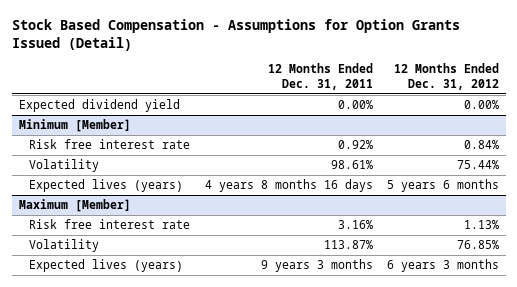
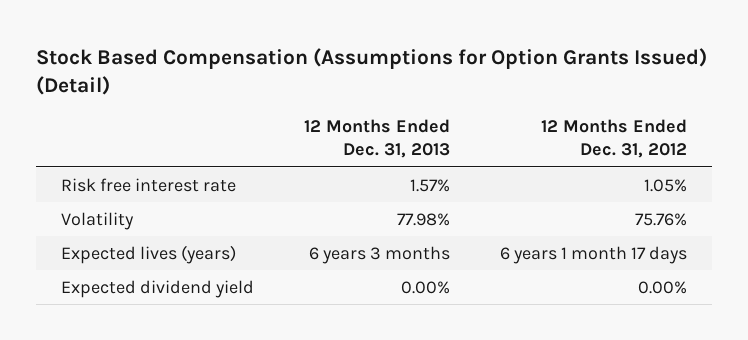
- Stock Based Compensation - Assumptions for Option Grants Issued (Detail)
+ Stock Based Compensation (Assumptions for Option Grants Issued) (Detail)
- | 12 Months Ended Dec. 31, 2011 | 12 Months Ended Dec. 31, 2012
+ | 12 Months Ended Dec. 31, 2013 | 12 Months Ended Dec. 31, 2012
+ Risk free interest rate | 1.57% | 1.05%
+ Volatility | 77.98% | 75.76%
+ Expected lives (years) | 6 years 3 months | 6 years 1 month 17 days
- Minimum [Member]
- Risk free interest rate | 0.92% | 0.84%
- Volatility | 98.61% | 75.44%
- Expected lives (years) | 4 years 8 months 16 days | 5 years 6 months
- Maximum [Member]
- Risk free interest rate | 3.16% | 1.13%
- Volatility | 113.87% | 76.85%
- Expected lives (years) | 9 years 3 months | 6 years 3 months

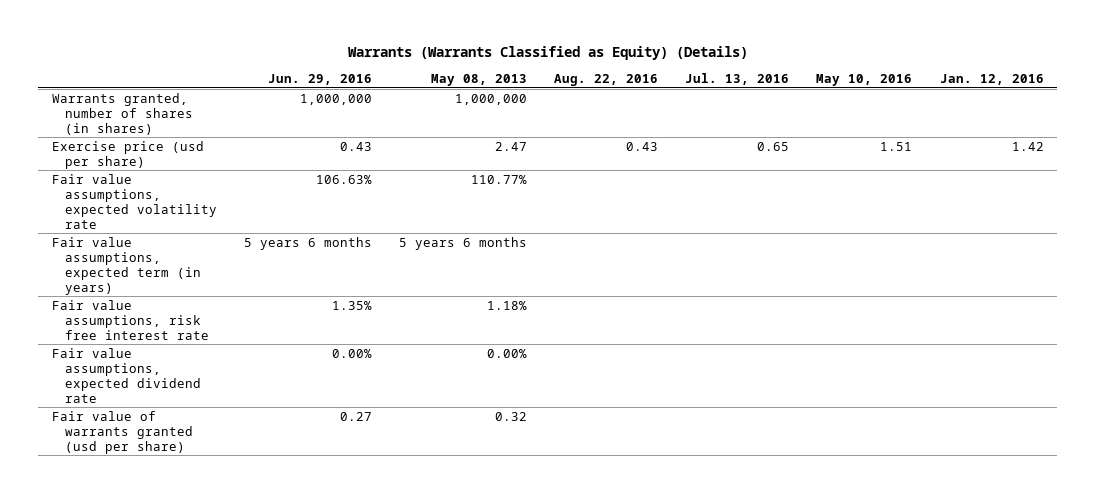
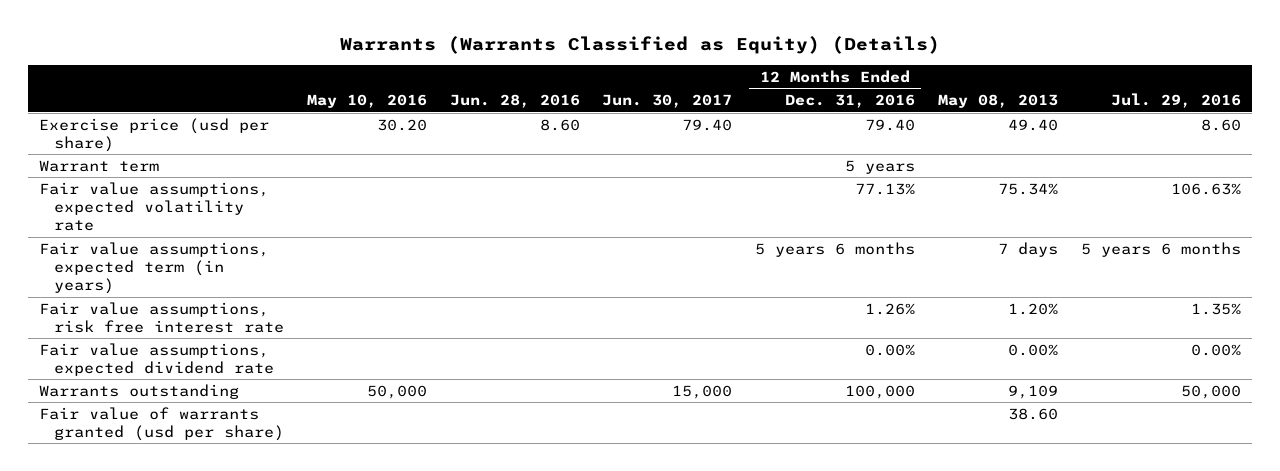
- | Jun. 29, 2016 | May 08, 2013 | Aug. 22, 2016 | Jul. 13, 2016 | May 10, 2016 | Jan. 12, 2016
+ | May 10, 2016 | Jun. 28, 2016 | Jun. 30, 2017 | 12 Months Ended Dec. 31, 2016 | May 08, 2013 | Jul. 29, 2016
- Warrants granted, number of shares (in shares) | 1,000,000 | 1,000,000 | | | |
- Exercise price (usd per share) | 0.43 | 2.47 | 0.43 | 0.65 | 1.51 | 1.42
- Fair value assumptions, expected volatility rate | 106.63% | 110.77% | | | |
- Fair value assumptions, expected term (in years) | 5 years 6 months | 5 years 6 months | | | |
- Fair value assumptions, risk free interest rate | 1.35% | 1.18% | | | |
+ Exercise price (usd per share) | 30.20 | 8.60 | 79.40 | 79.40 | 49.40 | 8.60
+ Warrant term | | | | 5 years | |
+ Fair value assumptions, expected volatility rate | | | | 77.13% | 75.34% | 106.63%
+ Fair value assumptions, expected term (in years) | | | | 5 years 6 months | 7 days | 5 years 6 months
+ Fair value assumptions, risk free interest rate | | | | 1.26% | 1.20% | 1.35%
- Fair value of warrants granted (usd per share) | 0.27 | 0.32 | | | |
+ Warrants outstanding | 50,000 | | 15,000 | 100,000 | 9,109 | 50,000
+ Fair value of warrants granted (usd per share) | | | | | 38.60 |

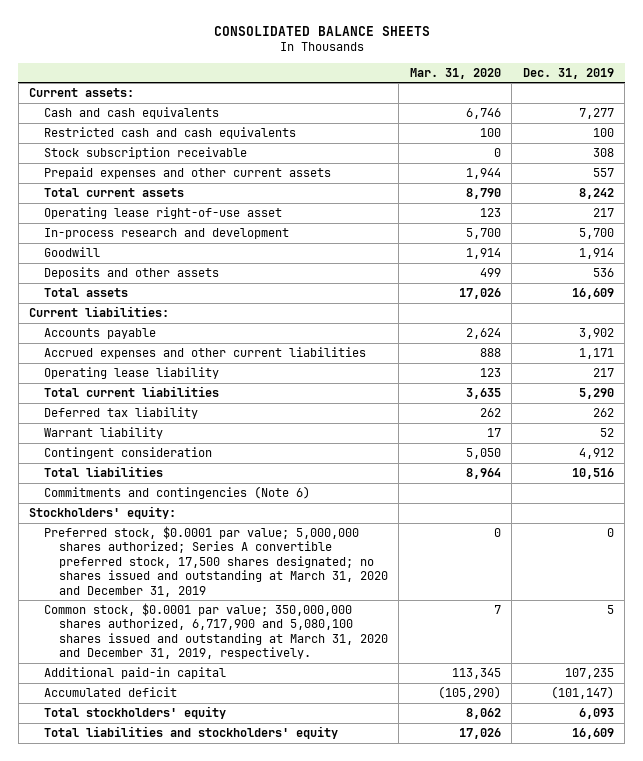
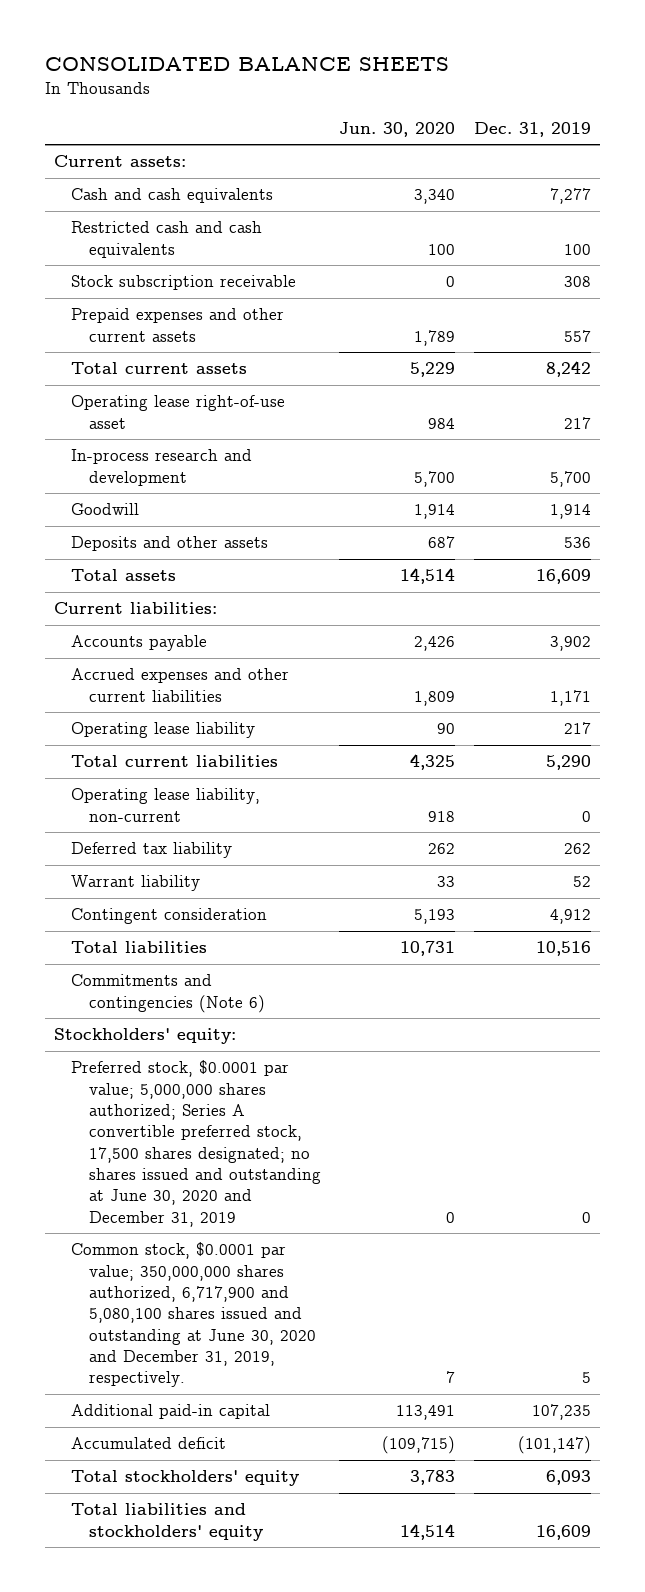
- | Mar. 31, 2020 | Dec. 31, 2019
+ | Jun. 30, 2020 | Dec. 31, 2019
+ Operating lease liability, non-current | 918 | 0
- Preferred stock, $0.0001 par value; 5,000,000 shares authorized; Series A convertible preferred stock, 17,500 shares designated; no shares issued and outstanding at March 31, 2020 and December 31, 2019 | 0 | 0
- Common stock, $0.0001 par value; 350,000,000 shares authorized, 6,717,900 and 5,080,100 shares issued and outstanding at March 31, 2020 and December 31, 2019, respectively. | 7 | 5
+ Preferred stock, $0.0001 par value; 5,000,000 shares authorized; Series A convertible preferred stock, 17,500 shares designated; no shares issued and outstanding at June 30, 2020 and December 31, 2019 | 0 | 0
+ Common stock, $0.0001 par value; 350,000,000 shares authorized, 6,717,900 and 5,080,100 shares issued and outstanding at June 30, 2020 and December 31, 2019, respectively. | 7 | 5

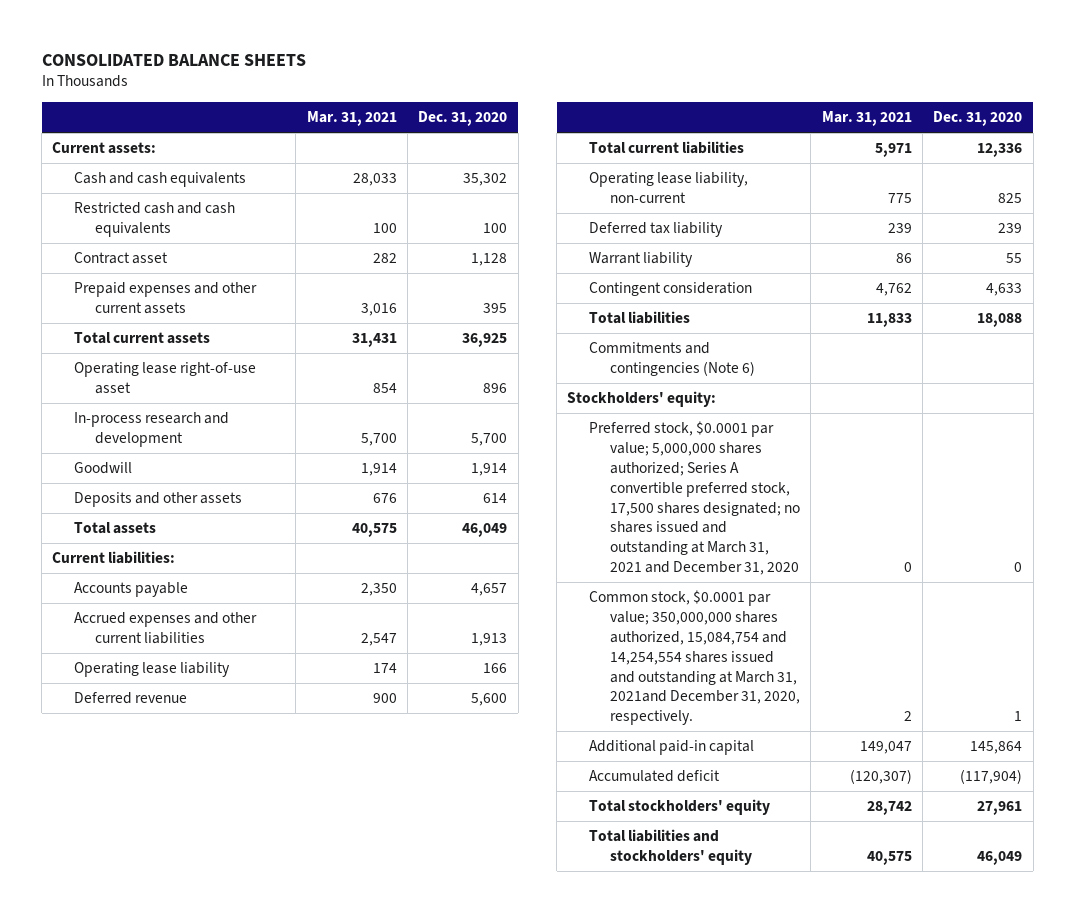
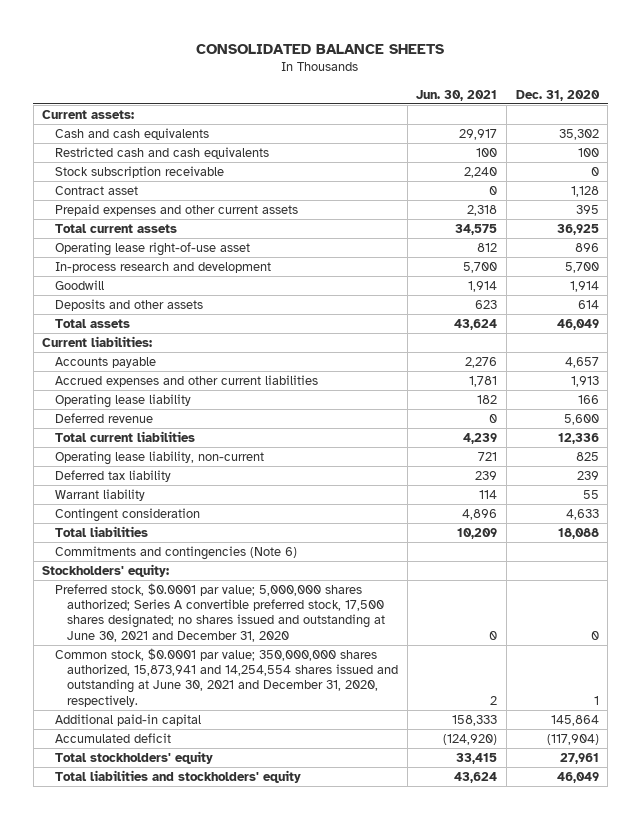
- | Mar. 31, 2021 | Dec. 31, 2020
+ | Jun. 30, 2021 | Dec. 31, 2020
+ Stock subscription receivable | 2,240 | 0
- Preferred stock, $0.0001 par value; 5,000,000 shares authorized; Series A convertible preferred stock, 17,500 shares designated; no shares issued and outstanding at March 31, 2021 and December 31, 2020 | 0 | 0
- Common stock, $0.0001 par value; 350,000,000 shares authorized, 15,084,754 and 14,254,554 shares issued and outstanding at March 31, 2021and December 31, 2020, respectively. | 2 | 1
+ Preferred stock, $0.0001 par value; 5,000,000 shares authorized; Series A convertible preferred stock, 17,500 shares designated; no shares issued and outstanding at June 30, 2021 and December 31, 2020 | 0 | 0
+ Common stock, $0.0001 par value; 350,000,000 shares authorized, 15,873,941 and 14,254,554 shares issued and outstanding at June 30, 2021 and December 31, 2020, respectively. | 2 | 1

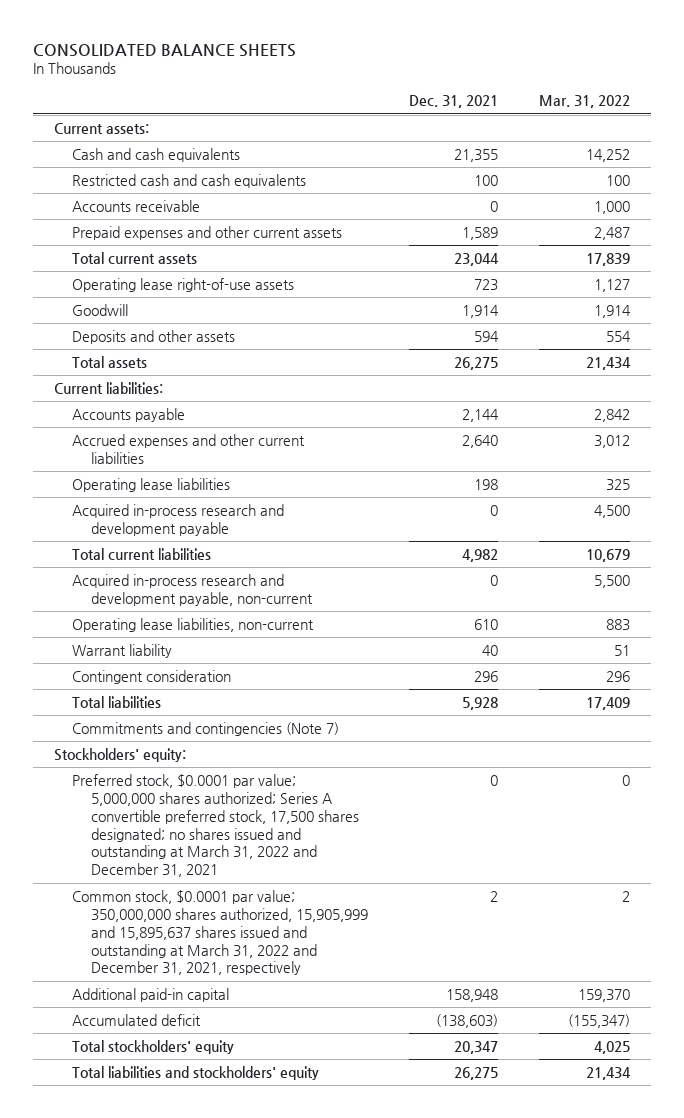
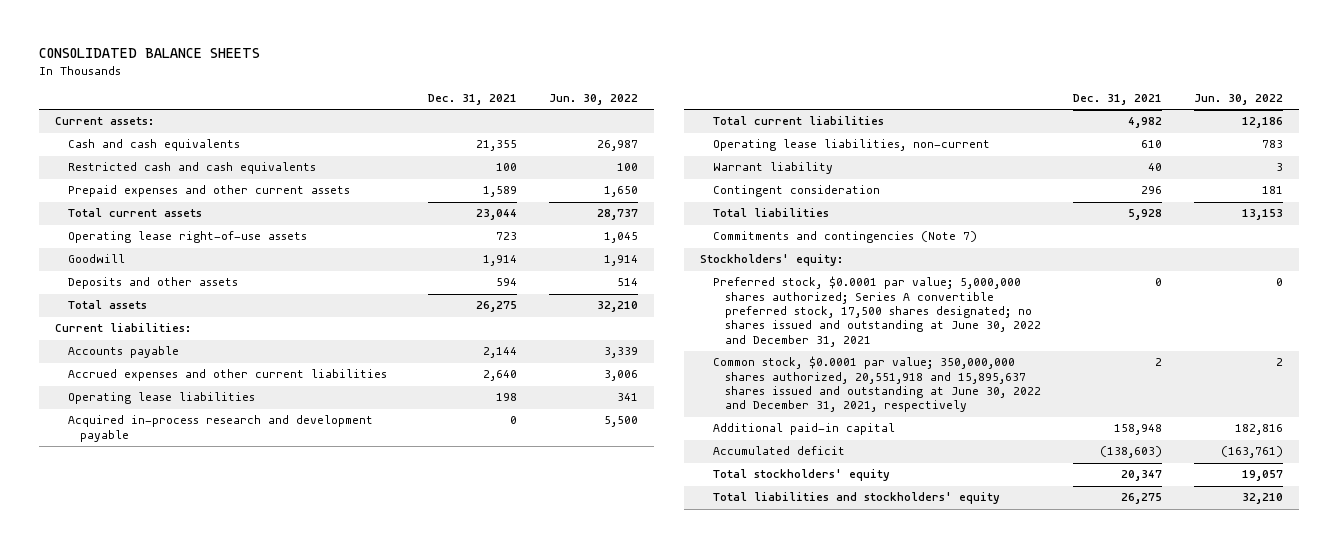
- | Dec. 31, 2021 | Mar. 31, 2022
+ | Dec. 31, 2021 | Jun. 30, 2022
- Accounts receivable | 0 | 1,000
- Acquired in-process research and development payable, non-current | 0 | 5,500
- Preferred stock, $0.0001 par value; 5,000,000 shares authorized; Series A convertible preferred stock, 17,500 shares designated; no shares issued and outstanding at March 31, 2022 and December 31, 2021 | 0 | 0
- Common stock, $0.0001 par value; 350,000,000 shares authorized, 15,905,999 and 15,895,637 shares issued and outstanding at March 31, 2022 and December 31, 2021, respectively | 2 | 2
+ Preferred stock, $0.0001 par value; 5,000,000 shares authorized; Series A convertible preferred stock, 17,500 shares designated; no shares issued and outstanding at June 30, 2022 and December 31, 2021 | 0 | 0
+ Common stock, $0.0001 par value; 350,000,000 shares authorized, 20,551,918 and 15,895,637 shares issued and outstanding at June 30, 2022 and December 31, 2021, respectively | 2 | 2

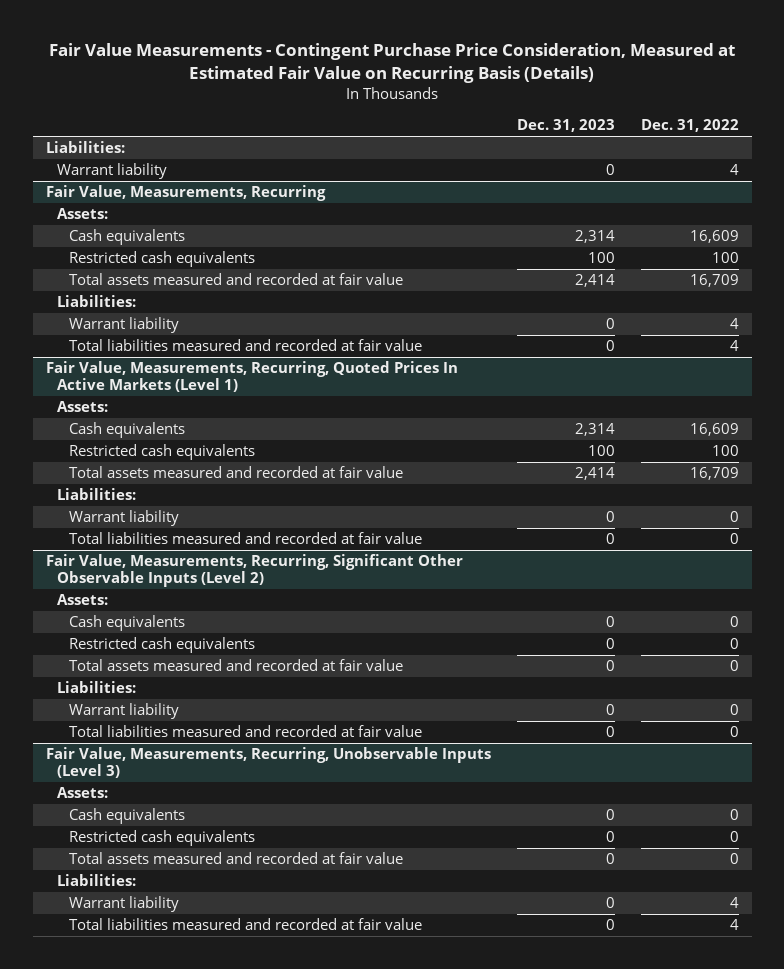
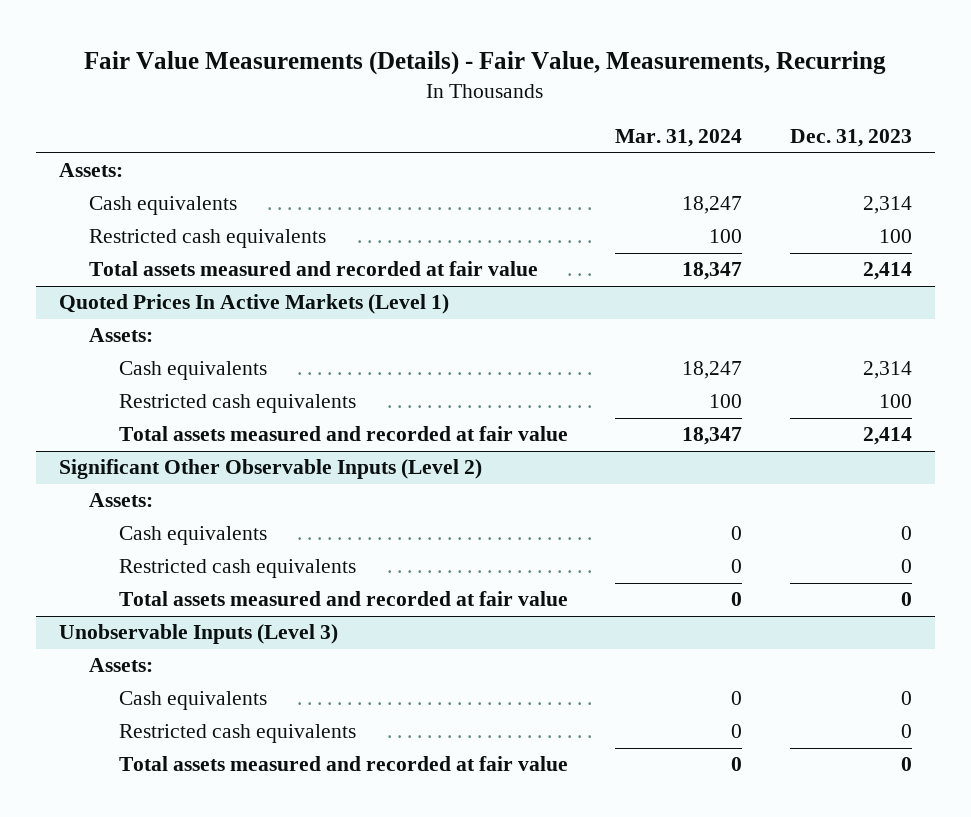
- Fair Value Measurements - Contingent Purchase Price Consideration, Measured at Estimated Fair Value on Recurring Basis (Details)
+ Fair Value Measurements (Details) - Fair Value, Measurements, Recurring
- | Dec. 31, 2023 | Dec. 31, 2022
+ | Mar. 31, 2024 | Dec. 31, 2023
- Liabilities:
- Warrant liability | 0 | 4
- Fair Value, Measurements, Recurring
- Liabilities:
- Warrant liability | 0 | 4
- Total liabilities measured and recorded at fair value | 0 | 4
- Fair Value, Measurements, Recurring, Quoted Prices In Active Markets (Level 1)
+ Quoted Prices In Active Markets (Level 1)
- Liabilities:
- Warrant liability | 0 | 0
- Total liabilities measured and recorded at fair value | 0 | 0
- Fair Value, Measurements, Recurring, Significant Other Observable Inputs (Level 2)
+ Significant Other Observable Inputs (Level 2)
- Liabilities:
- Warrant liability | 0 | 0
- Total liabilities measured and recorded at fair value | 0 | 0
- Fair Value, Measurements, Recurring, Unobservable Inputs (Level 3)
+ Unobservable Inputs (Level 3)
- Liabilities:
- Warrant liability | 0 | 4
- Total liabilities measured and recorded at fair value | 0 | 4

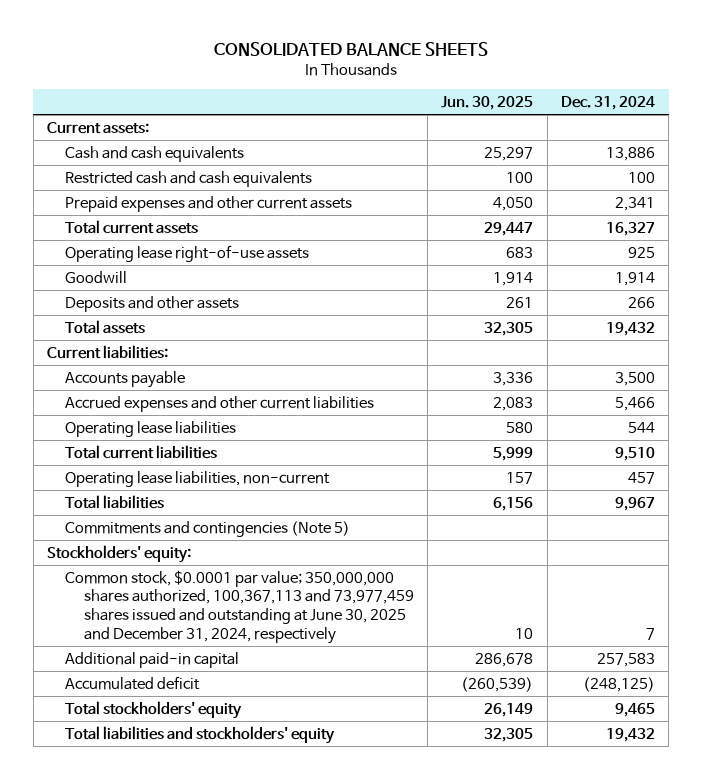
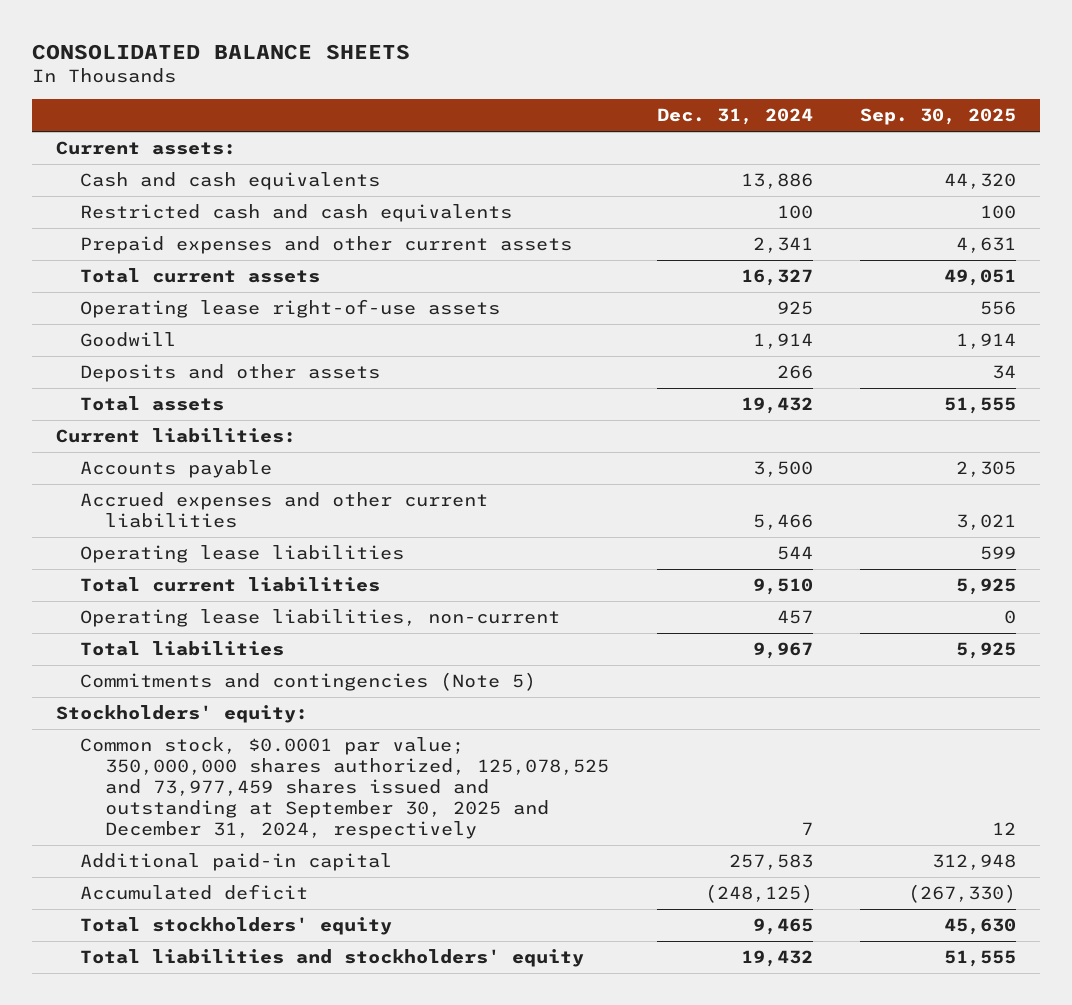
- | Jun. 30, 2025 | Dec. 31, 2024
+ | Dec. 31, 2024 | Sep. 30, 2025
- Common stock, $0.0001 par value; 350,000,000 shares authorized, 100,367,113 and 73,977,459 shares issued and outstanding at June 30, 2025 and December 31, 2024, respectively | 10 | 7
+ Common stock, $0.0001 par value; 350,000,000 shares authorized, 125,078,525 and 73,977,459 shares issued and outstanding at September 30, 2025 and December 31, 2024, respectively | 7 | 12

